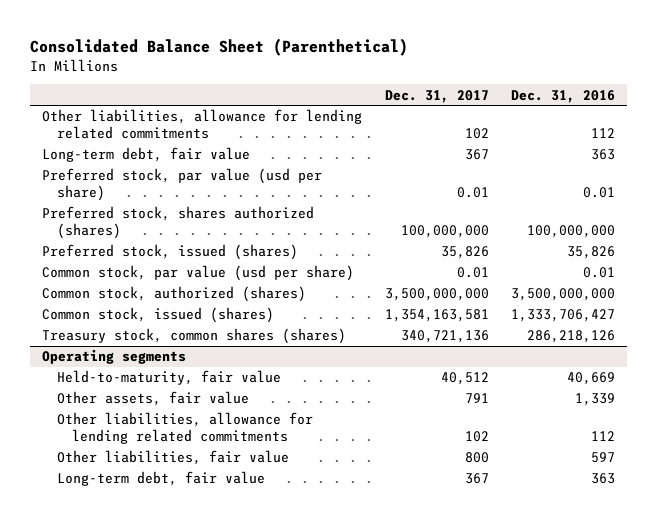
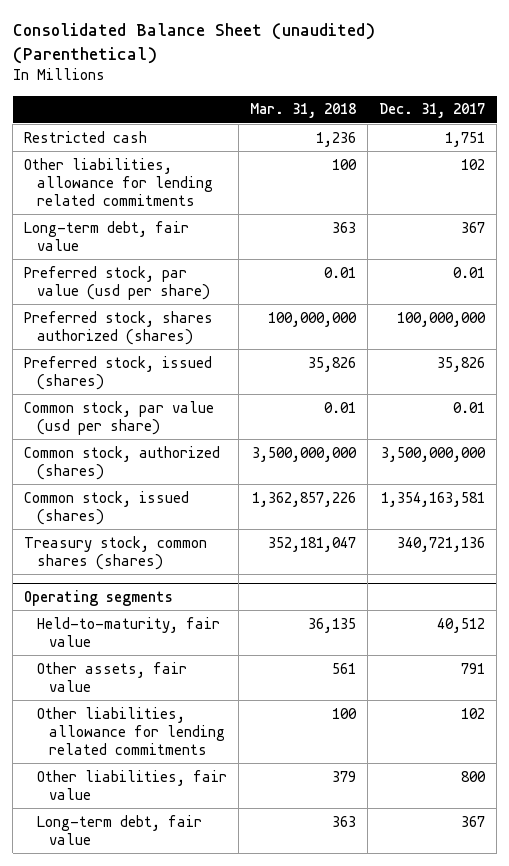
- Consolidated Balance Sheet (Parenthetical)
+ Consolidated Balance Sheet (unaudited) (Parenthetical)
- | Dec. 31, 2017 | Dec. 31, 2016
+ | Mar. 31, 2018 | Dec. 31, 2017
+ Restricted cash | 1,236 | 1,751

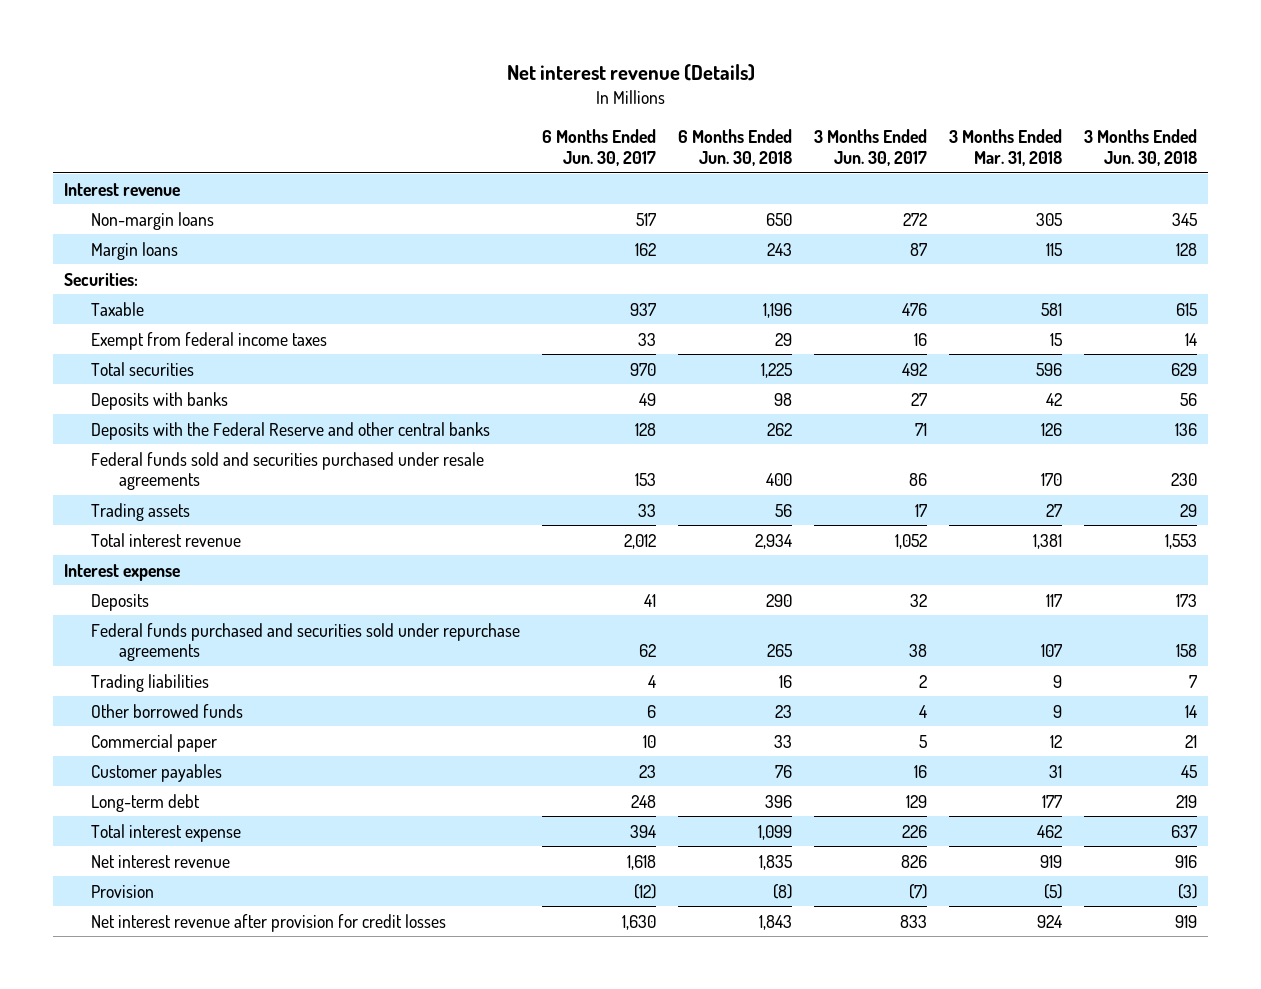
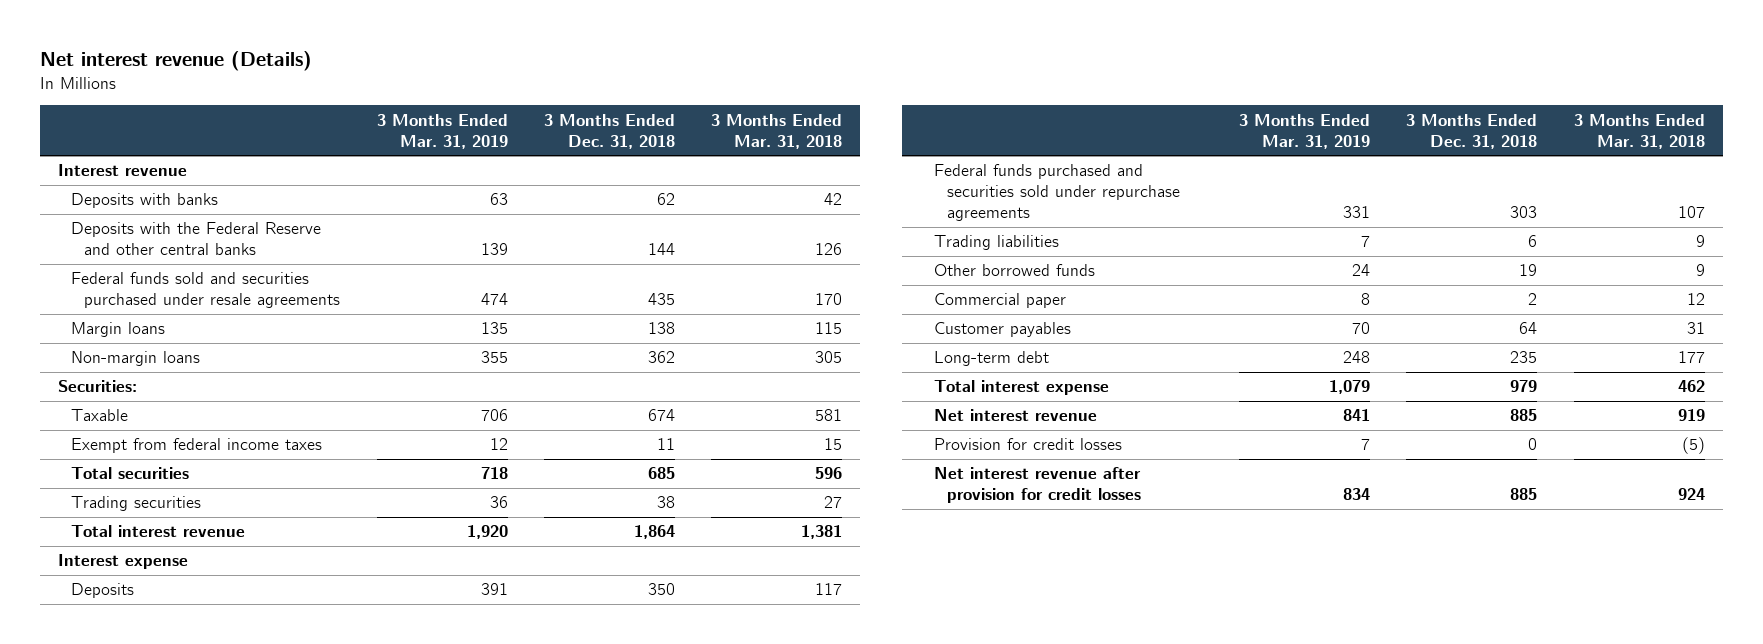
- | 6 Months Ended Jun. 30, 2017 | 6 Months Ended Jun. 30, 2018 | 3 Months Ended Jun. 30, 2017 | 3 Months Ended Mar. 31, 2018 | 3 Months Ended Jun. 30, 2018
+ | 3 Months Ended Mar. 31, 2019 | 3 Months Ended Dec. 31, 2018 | 3 Months Ended Mar. 31, 2018
moved up: Deposits with banks | 63 | 62 | 42
moved up: Deposits with the Federal Reserve and other central banks | 139 | 144 | 126
moved up: Federal funds sold and securities purchased under resale agreements | 474 | 435 | 170
moved down: Non-margin loans | 355 | 362 | 305
- Trading assets | 33 | 56 | 17 | 27 | 29
+ Trading securities | 36 | 38 | 27
- Provision | (12) | (8) | (7) | (5) | (3)
+ Provision for credit losses | 7 | 0 | (5)

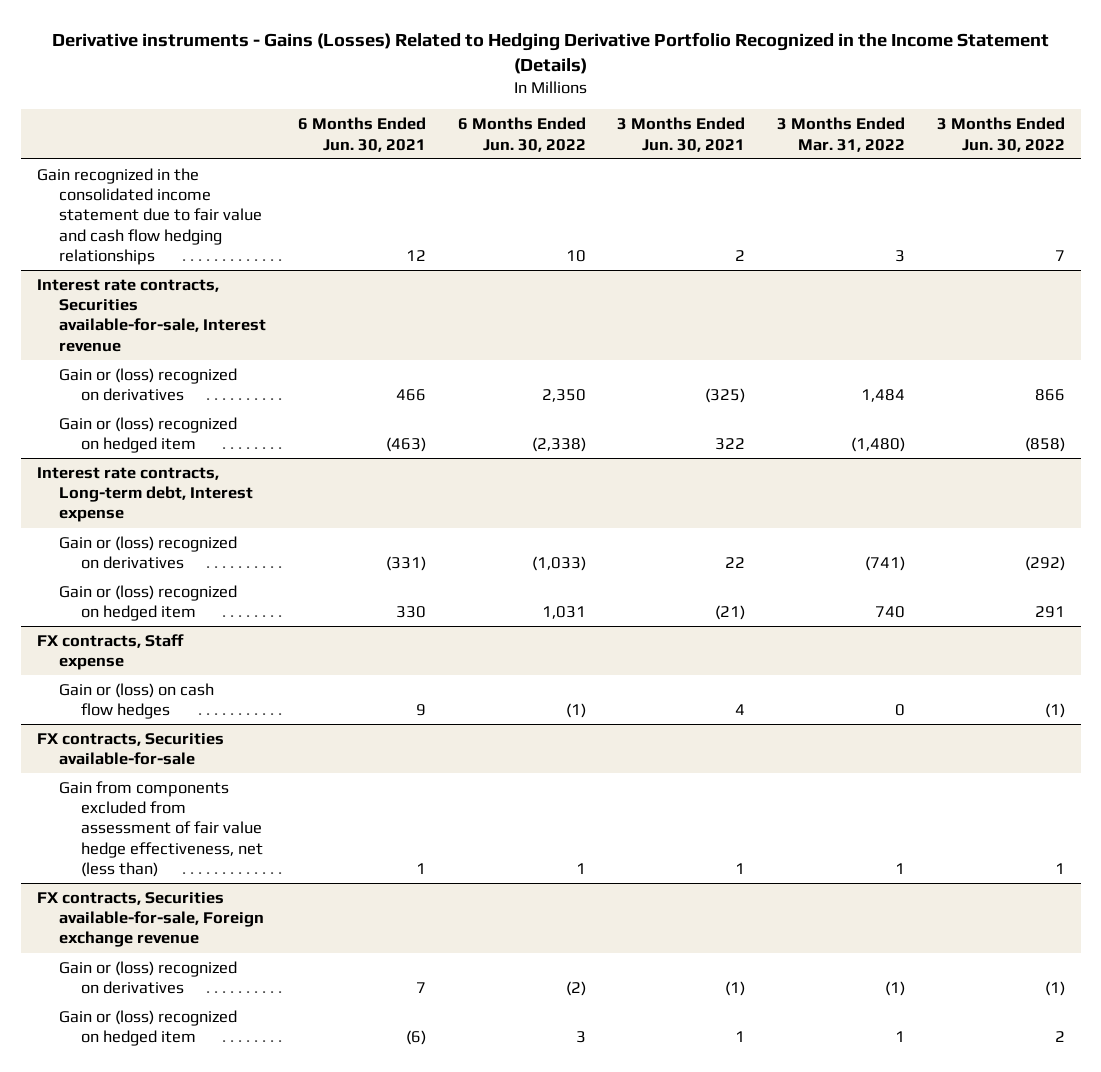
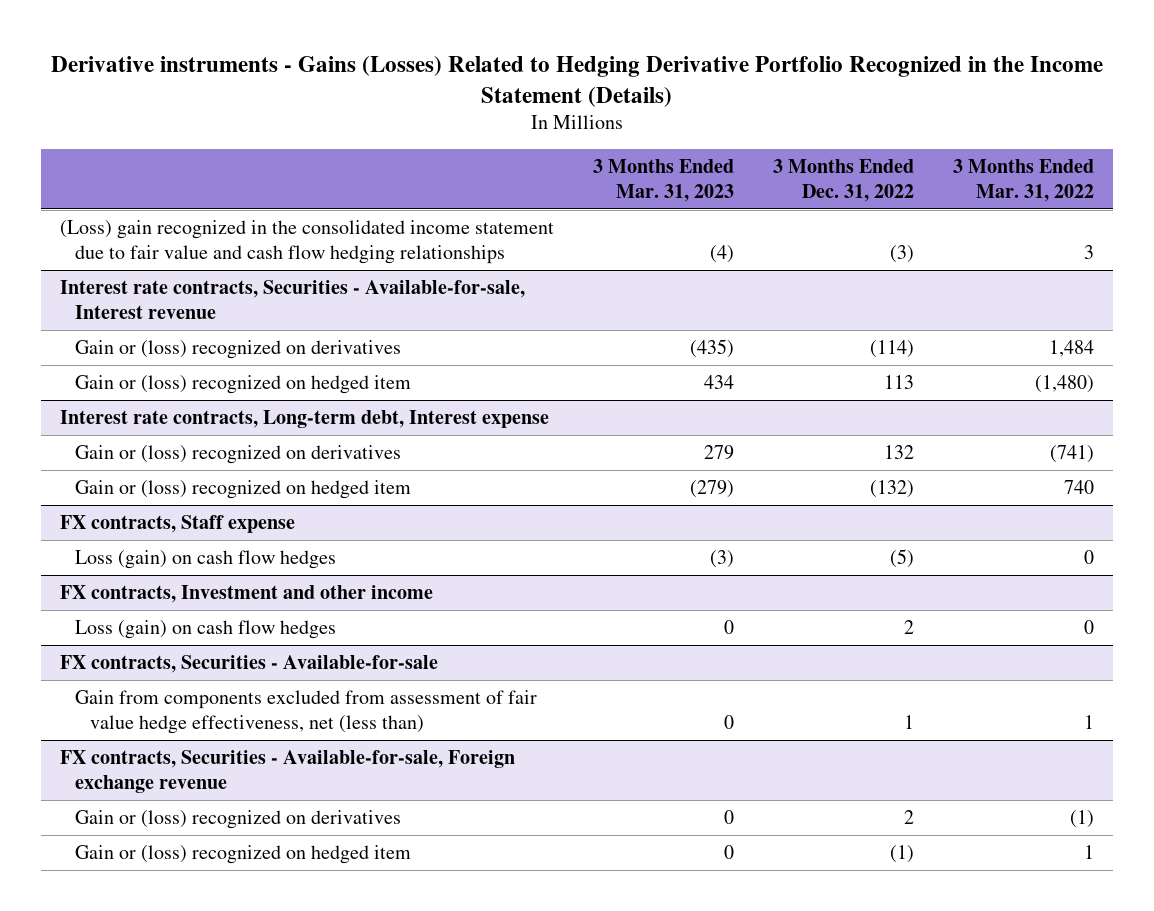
- | 6 Months Ended Jun. 30, 2021 | 6 Months Ended Jun. 30, 2022 | 3 Months Ended Jun. 30, 2021 | 3 Months Ended Mar. 31, 2022 | 3 Months Ended Jun. 30, 2022
+ | 3 Months Ended Mar. 31, 2023 | 3 Months Ended Dec. 31, 2022 | 3 Months Ended Mar. 31, 2022
- Gain recognized in the consolidated income statement due to fair value and cash flow hedging relationships | 12 | 10 | 2 | 3 | 7
- Interest rate contracts, Securities available-for-sale, Interest revenue
+ (Loss) gain recognized in the consolidated income statement due to fair value and cash flow hedging relationships | (4) | (3) | 3
+ Interest rate contracts, Securities - Available-for-sale, Interest revenue
@ FX contracts, Staff expense
- Gain or (loss) on cash flow hedges | 9 | (1) | 4 | 0 | (1)
- FX contracts, Securities available-for-sale
@ FX contracts, Staff expense
+ Loss (gain) on cash flow hedges | (3) | (5) | 0
+ FX contracts, Investment and other income
+ Loss (gain) on cash flow hedges | 0 | 2 | 0
+ FX contracts, Securities - Available-for-sale
- FX contracts, Securities available-for-sale, Foreign exchange revenue
+ FX contracts, Securities - Available-for-sale, Foreign exchange revenue

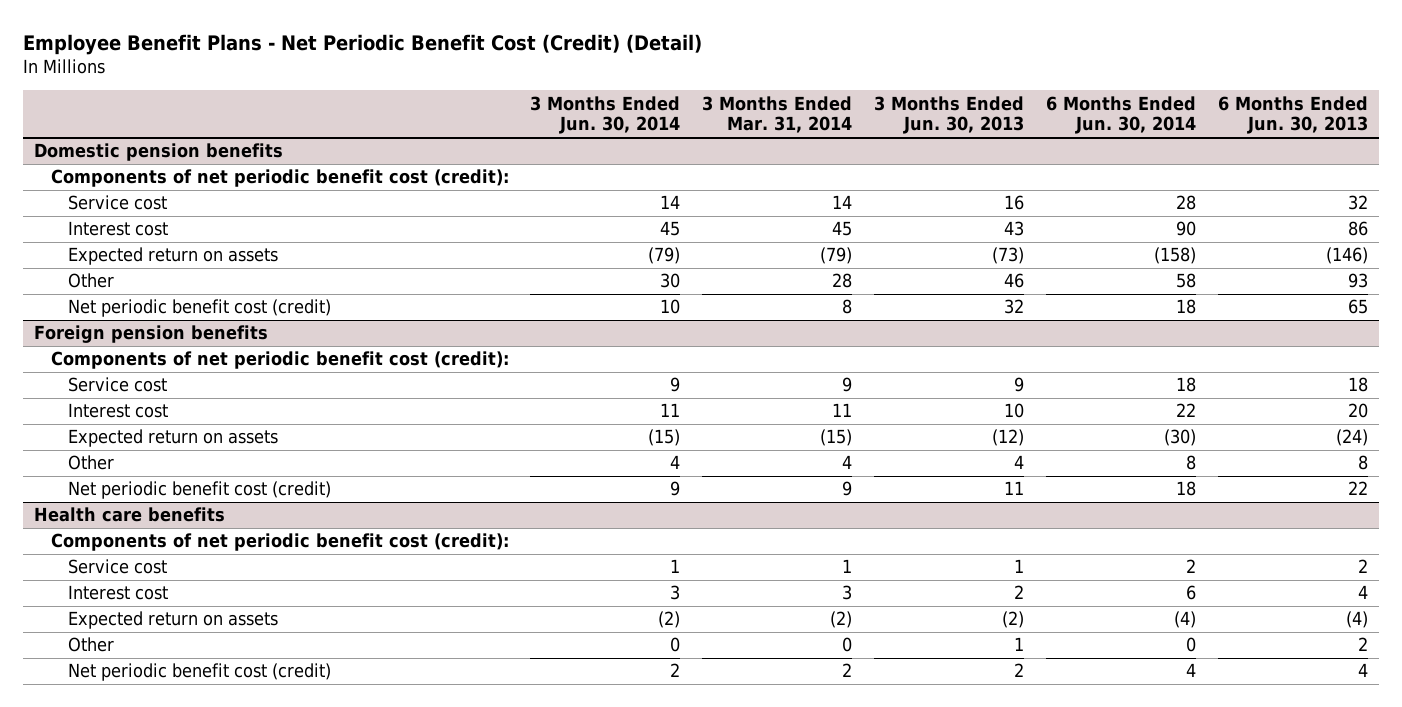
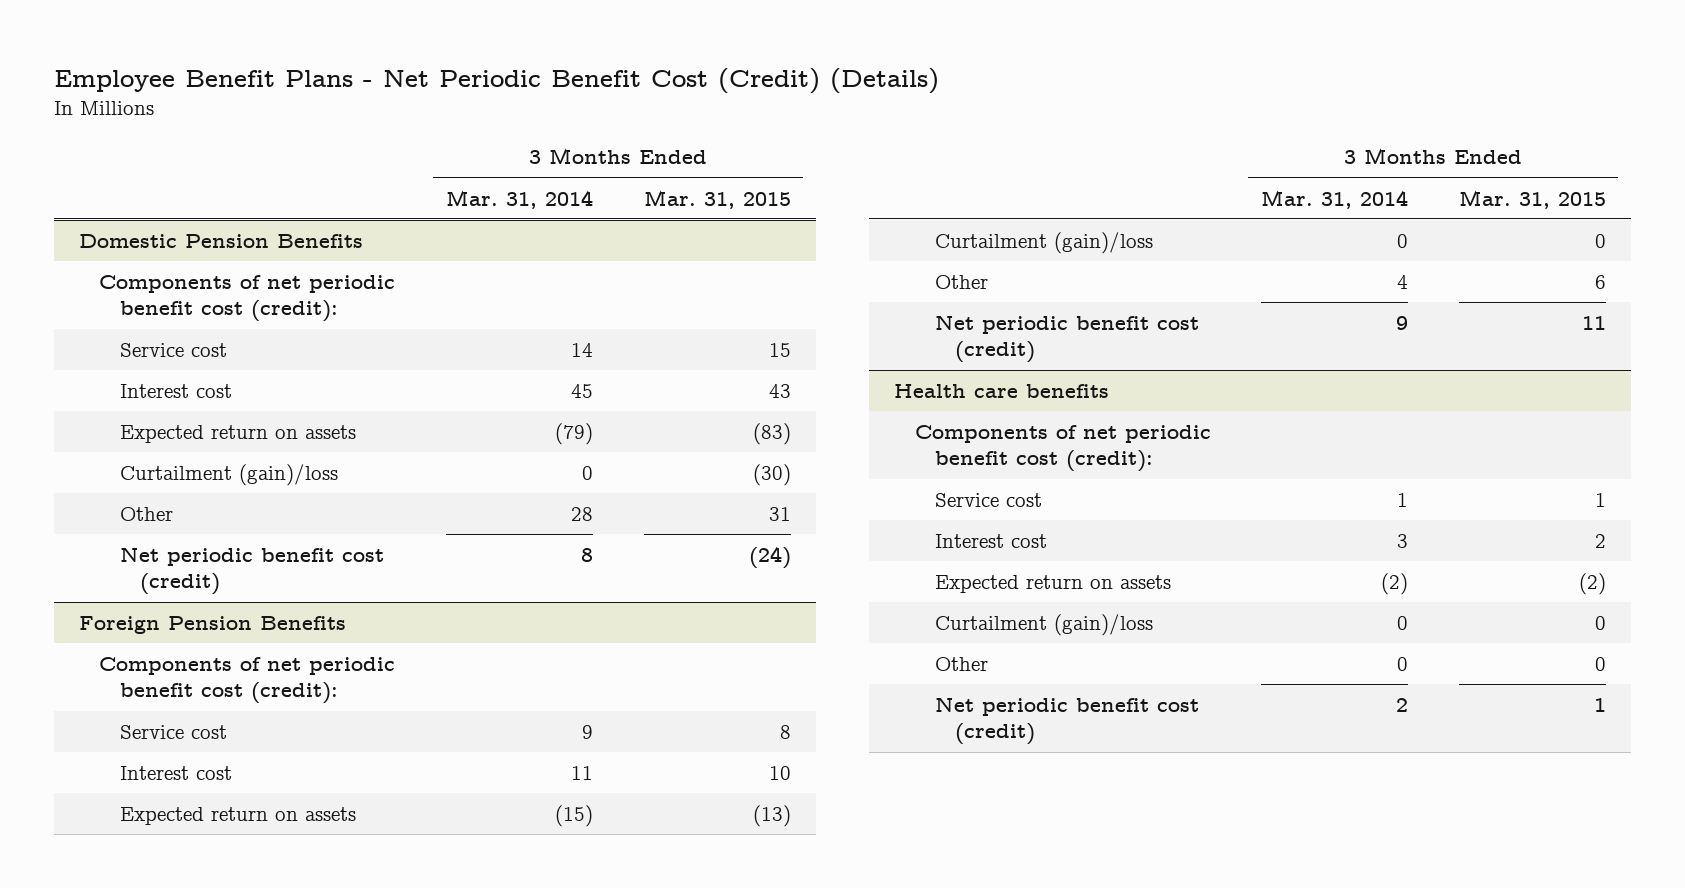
- Employee Benefit Plans - Net Periodic Benefit Cost (Credit) (Detail)
+ Employee Benefit Plans - Net Periodic Benefit Cost (Credit) (Details)
- | 3 Months Ended Jun. 30, 2014 | 3 Months Ended Mar. 31, 2014 | 3 Months Ended Jun. 30, 2013 | 6 Months Ended Jun. 30, 2014 | 6 Months Ended Jun. 30, 2013
+ | 3 Months Ended Mar. 31, 2014 | 3 Months Ended Mar. 31, 2015
- Domestic pension benefits
+ Domestic Pension Benefits
+ Curtailment (gain)/loss | 0 | (30)
- Foreign pension benefits
+ Foreign Pension Benefits
+ Curtailment (gain)/loss | 0 | 0
@ Health care benefits
+ Curtailment (gain)/loss | 0 | 0

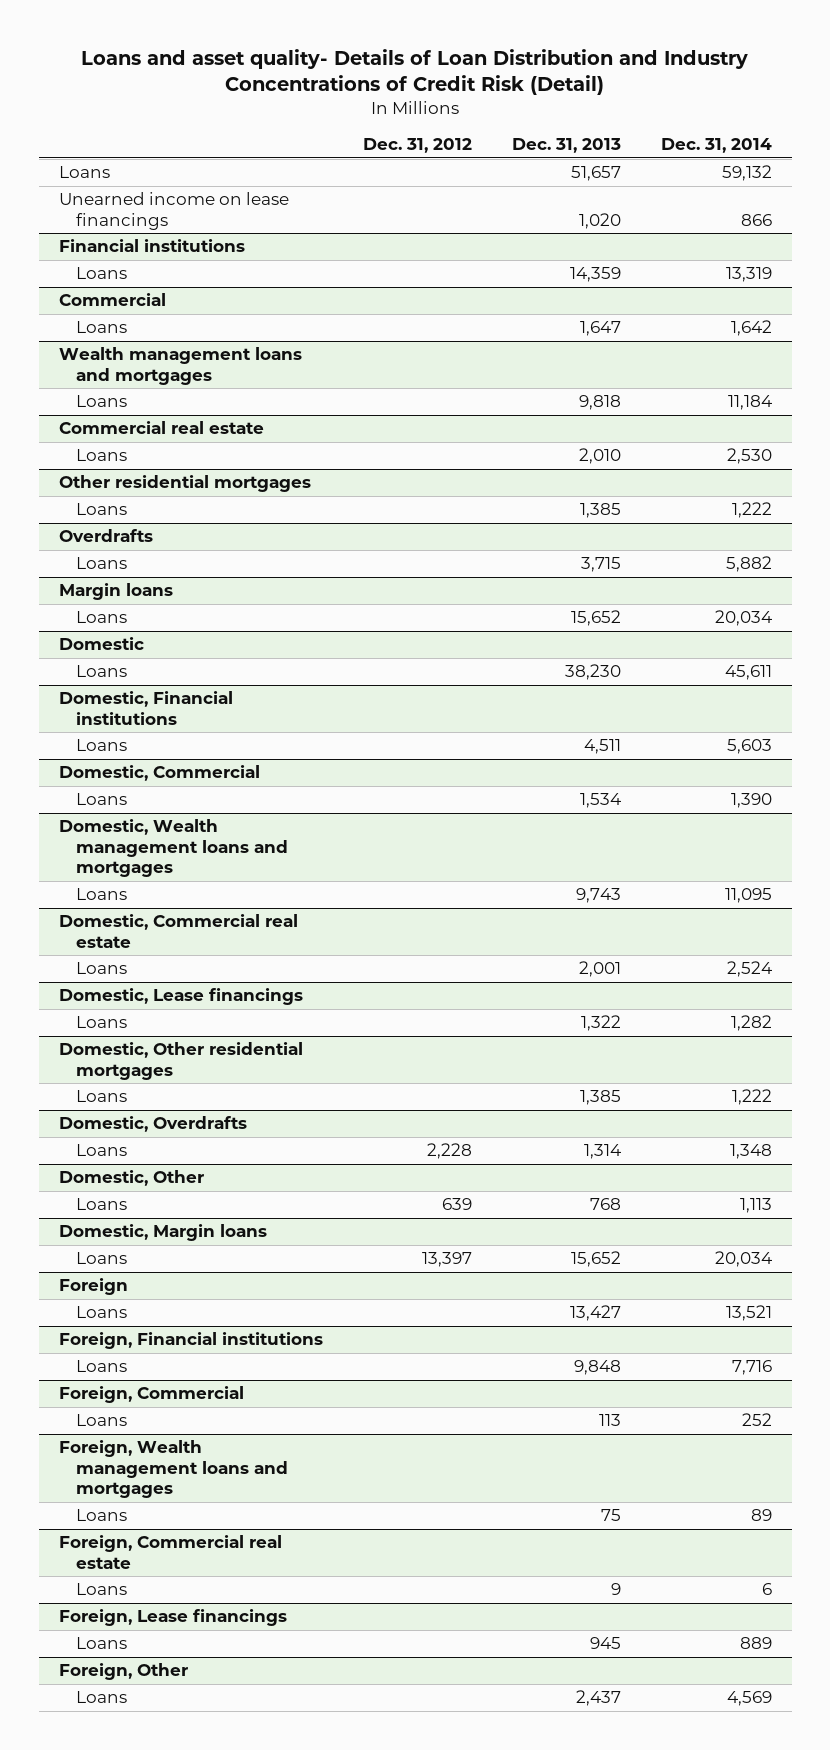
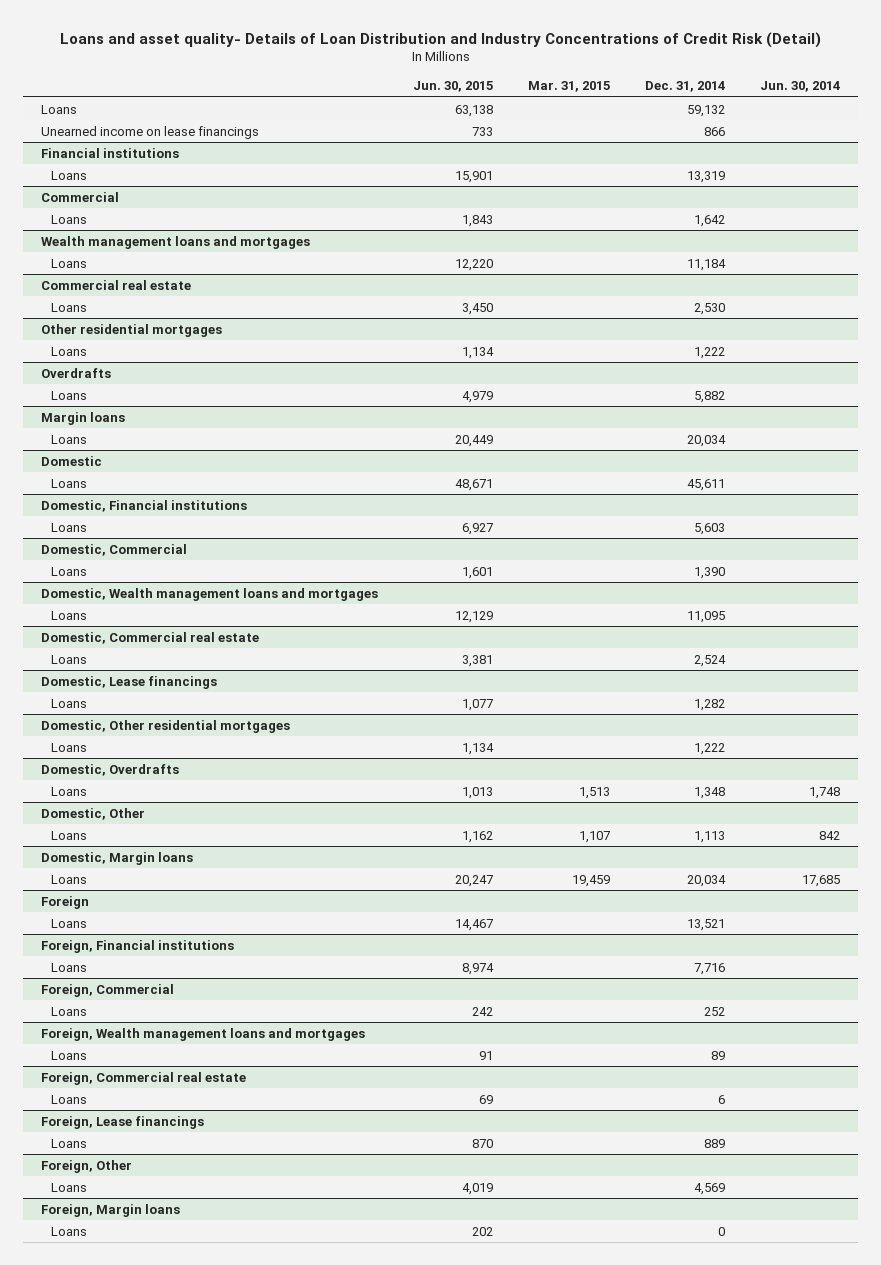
- | Dec. 31, 2012 | Dec. 31, 2013 | Dec. 31, 2014
+ | Jun. 30, 2015 | Mar. 31, 2015 | Dec. 31, 2014 | Jun. 30, 2014
+ Foreign, Margin loans
+ Loans | 202 | | 0 |

